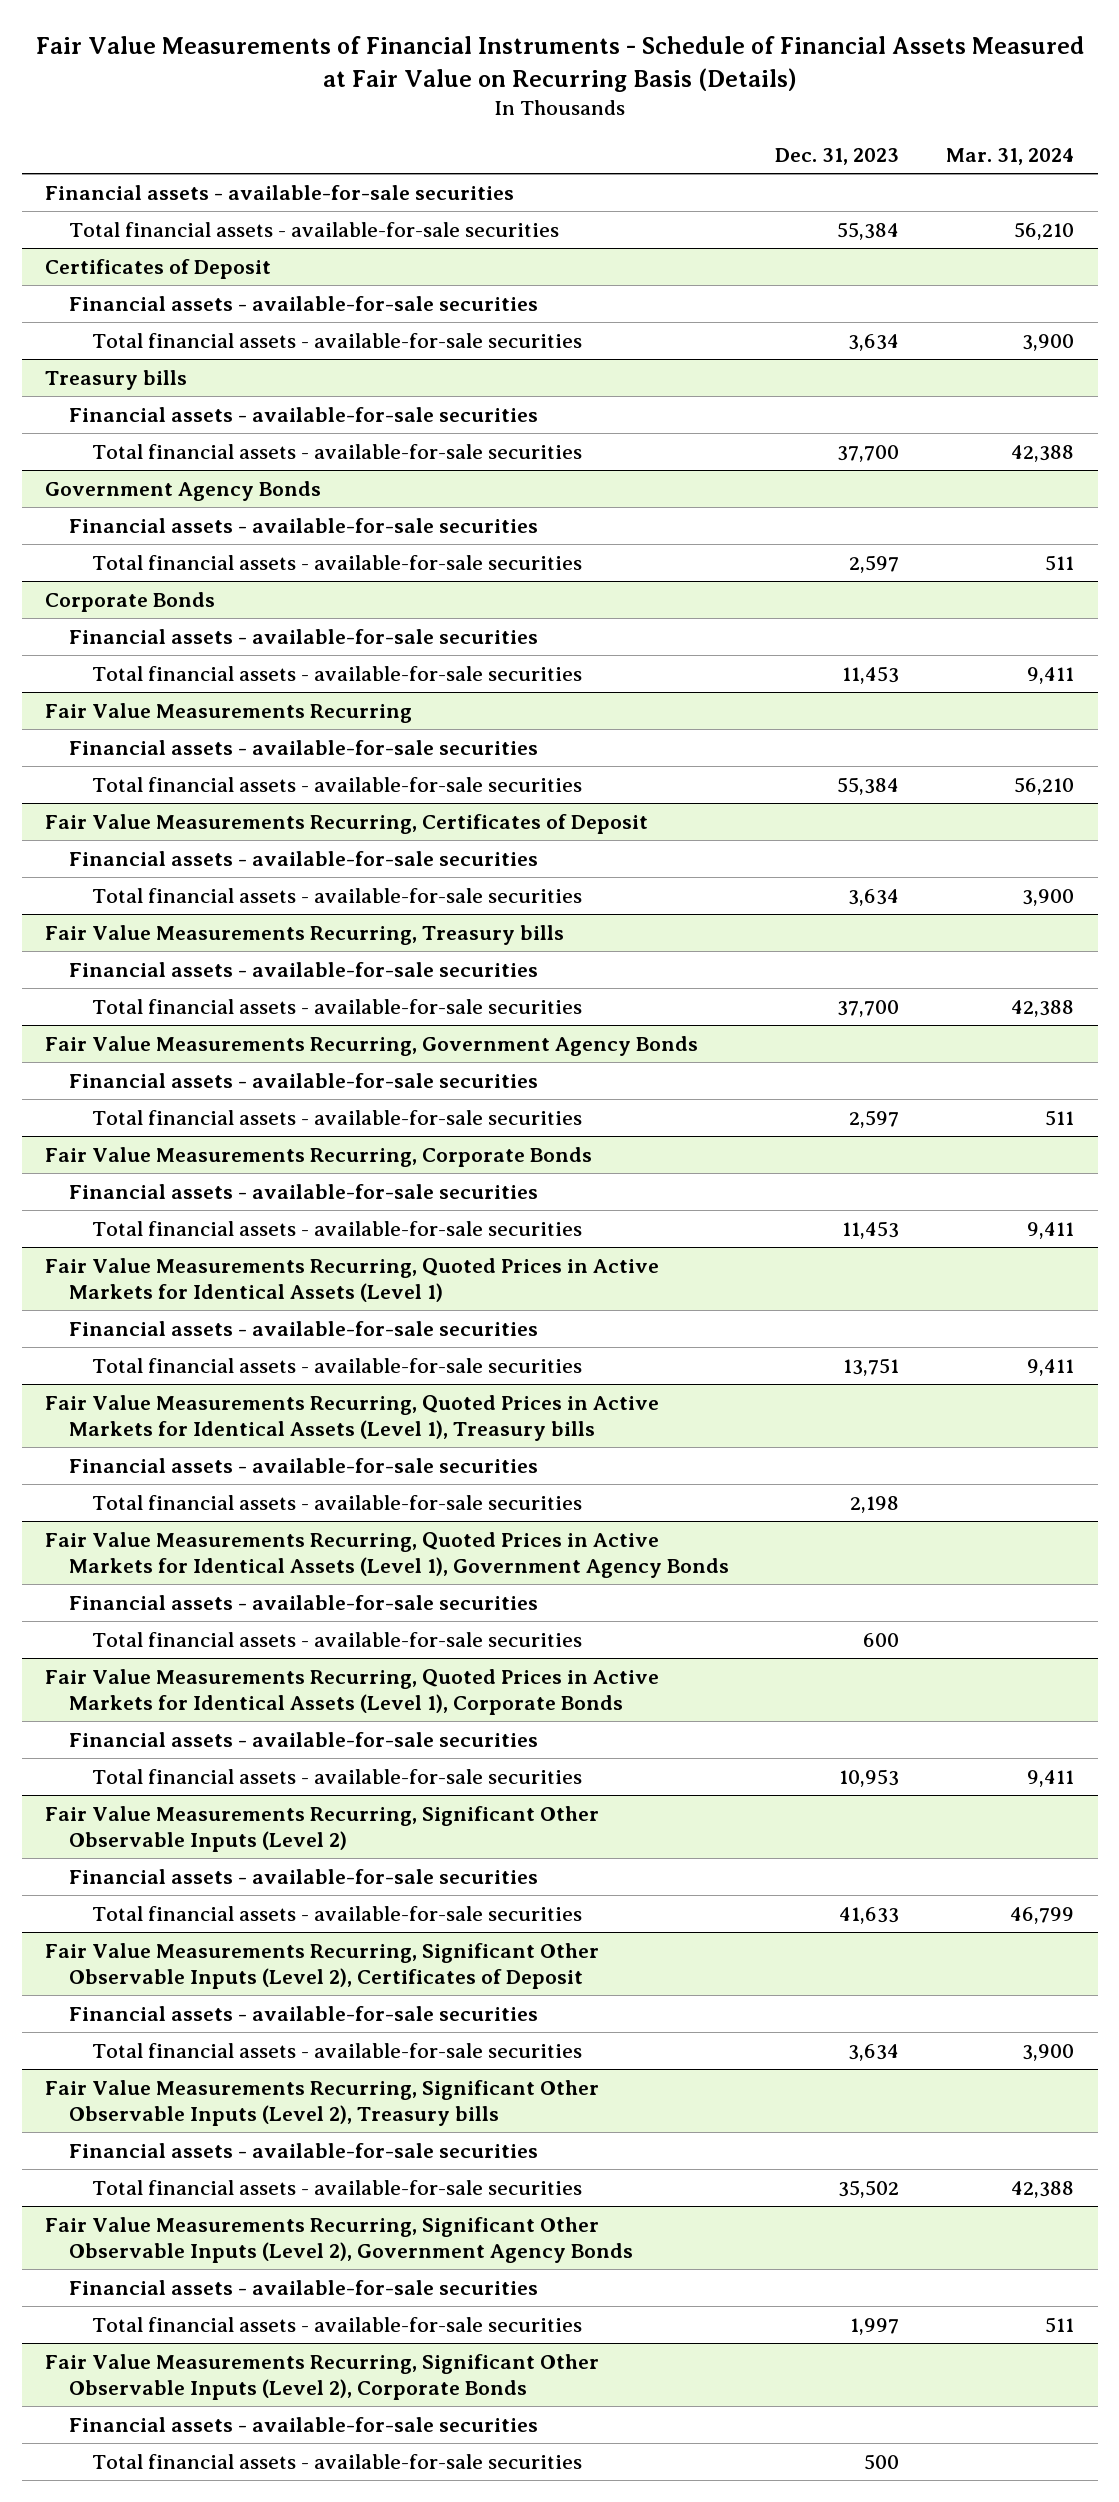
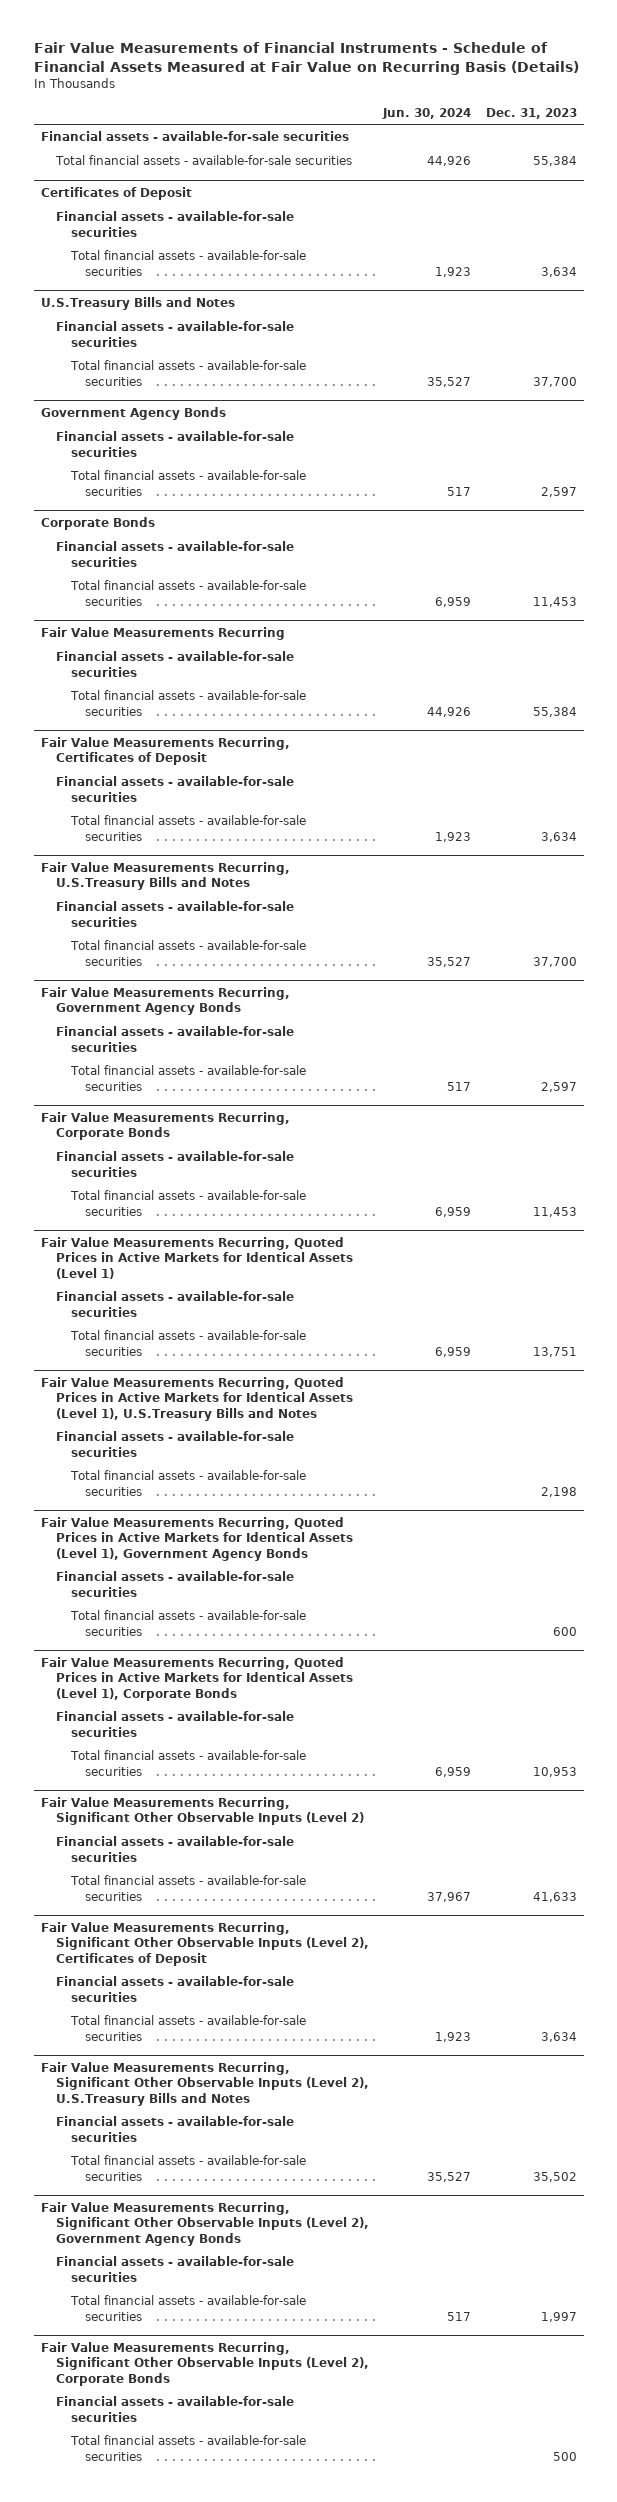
- | Dec. 31, 2023 | Mar. 31, 2024
+ | Jun. 30, 2024 | Dec. 31, 2023
- Treasury bills
+ U.S.Treasury Bills and Notes
- Fair Value Measurements Recurring, Treasury bills
+ Fair Value Measurements Recurring, U.S.Treasury Bills and Notes
- Fair Value Measurements Recurring, Quoted Prices in Active Markets for Identical Assets (Level 1), Treasury bills
+ Fair Value Measurements Recurring, Quoted Prices in Active Markets for Identical Assets (Level 1), U.S.Treasury Bills and Notes
- Fair Value Measurements Recurring, Significant Other Observable Inputs (Level 2), Treasury bills
+ Fair Value Measurements Recurring, Significant Other Observable Inputs (Level 2), U.S.Treasury Bills and Notes

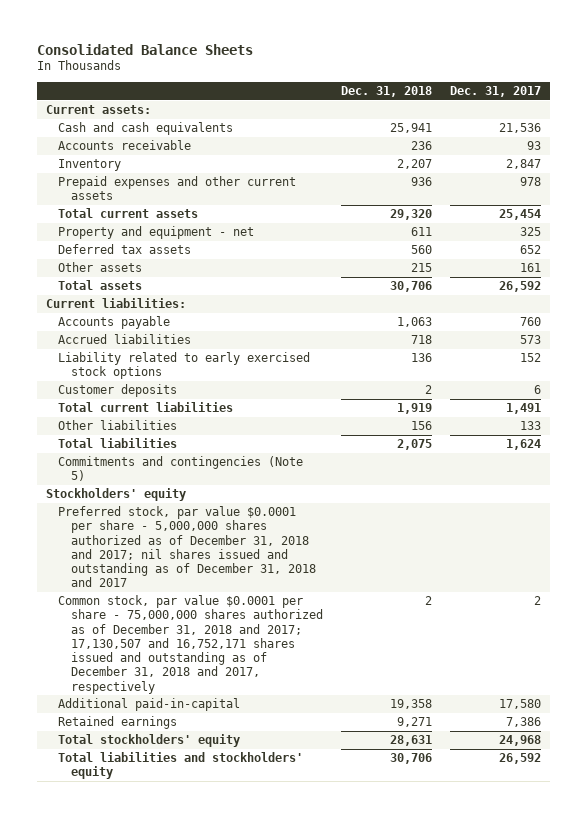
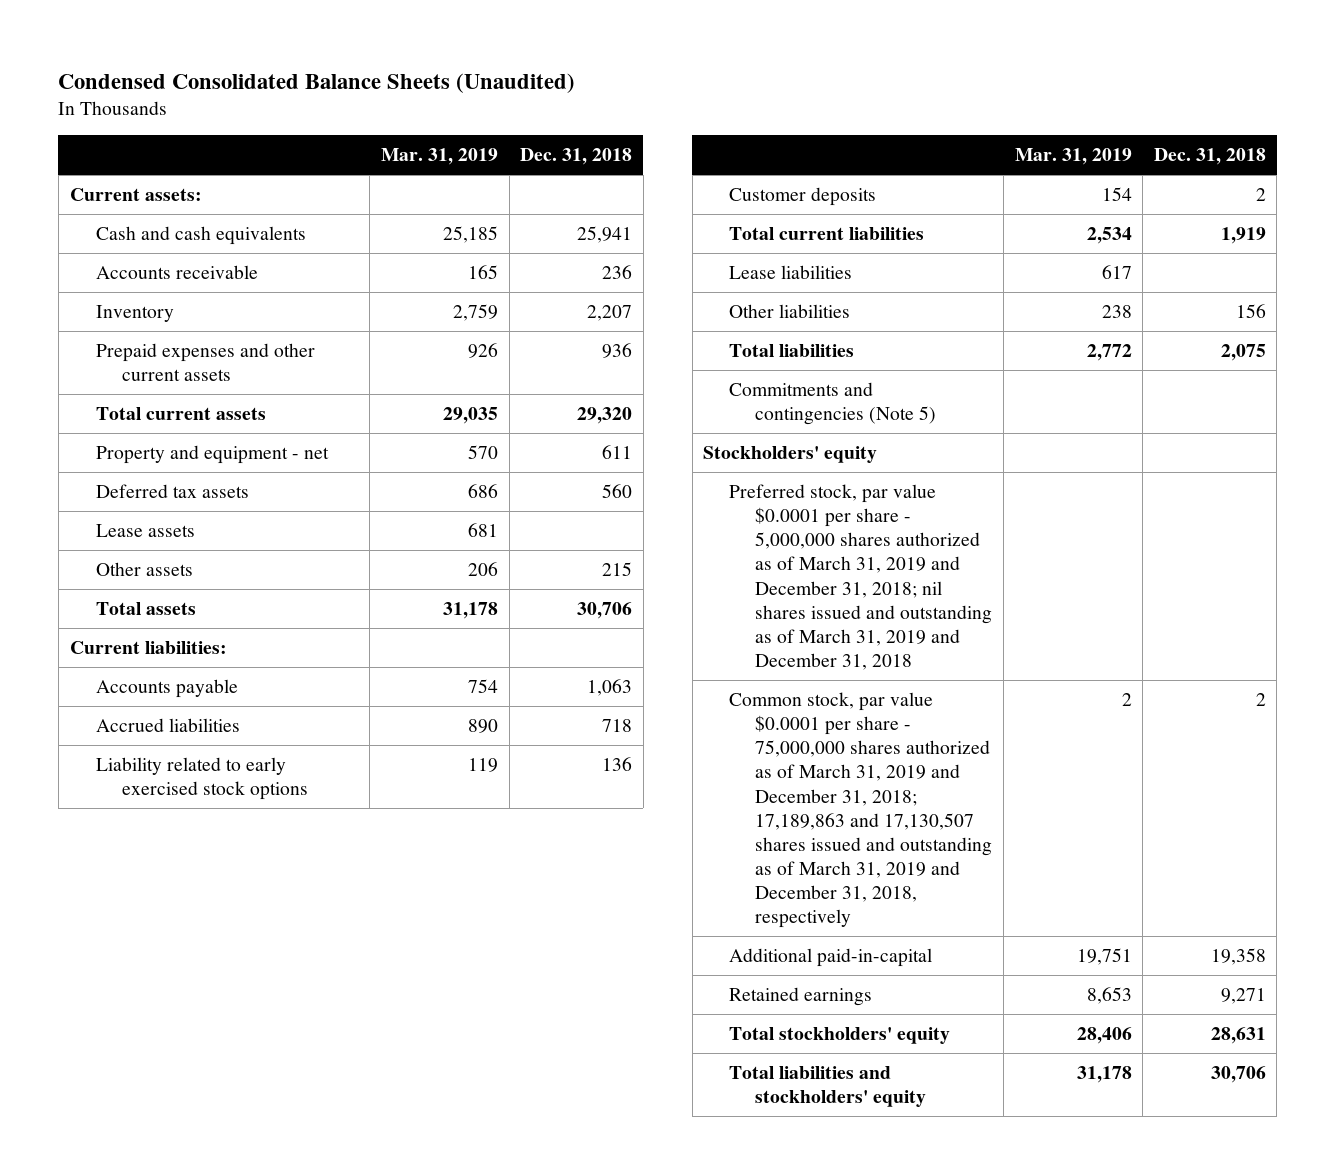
- Consolidated Balance Sheets
+ Condensed Consolidated Balance Sheets (Unaudited)
- | Dec. 31, 2018 | Dec. 31, 2017
+ | Mar. 31, 2019 | Dec. 31, 2018
+ Lease assets | 681 |
+ Lease liabilities | 617 |
- Preferred stock, par value $0.0001 per share - 5,000,000 shares authorized as of December 31, 2018 and 2017; nil shares issued and outstanding as of December 31, 2018 and 2017
- Common stock, par value $0.0001 per share - 75,000,000 shares authorized as of December 31, 2018 and 2017; 17,130,507 and 16,752,171 shares issued and outstanding as of December 31, 2018 and 2017, respectively | 2 | 2
+ Preferred stock, par value $0.0001 per share - 5,000,000 shares authorized as of March 31, 2019 and December 31, 2018; nil shares issued and outstanding as of March 31, 2019 and December 31, 2018
+ Common stock, par value $0.0001 per share - 75,000,000 shares authorized as of March 31, 2019 and December 31, 2018; 17,189,863 and 17,130,507 shares issued and outstanding as of March 31, 2019 and December 31, 2018, respectively | 2 | 2

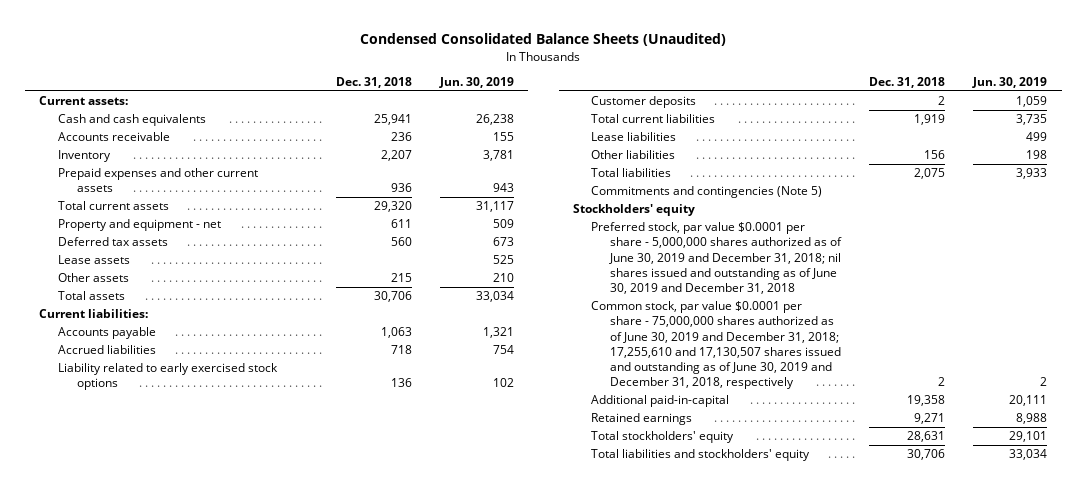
- | Mar. 31, 2019 | Dec. 31, 2018
+ | Dec. 31, 2018 | Jun. 30, 2019
- Preferred stock, par value $0.0001 per share - 5,000,000 shares authorized as of March 31, 2019 and December 31, 2018; nil shares issued and outstanding as of March 31, 2019 and December 31, 2018
- Common stock, par value $0.0001 per share - 75,000,000 shares authorized as of March 31, 2019 and December 31, 2018; 17,189,863 and 17,130,507 shares issued and outstanding as of March 31, 2019 and December 31, 2018, respectively | 2 | 2
+ Preferred stock, par value $0.0001 per share - 5,000,000 shares authorized as of June 30, 2019 and December 31, 2018; nil shares issued and outstanding as of June 30, 2019 and December 31, 2018
+ Common stock, par value $0.0001 per share - 75,000,000 shares authorized as of June 30, 2019 and December 31, 2018; 17,255,610 and 17,130,507 shares issued and outstanding as of June 30, 2019 and December 31, 2018, respectively | 2 | 2

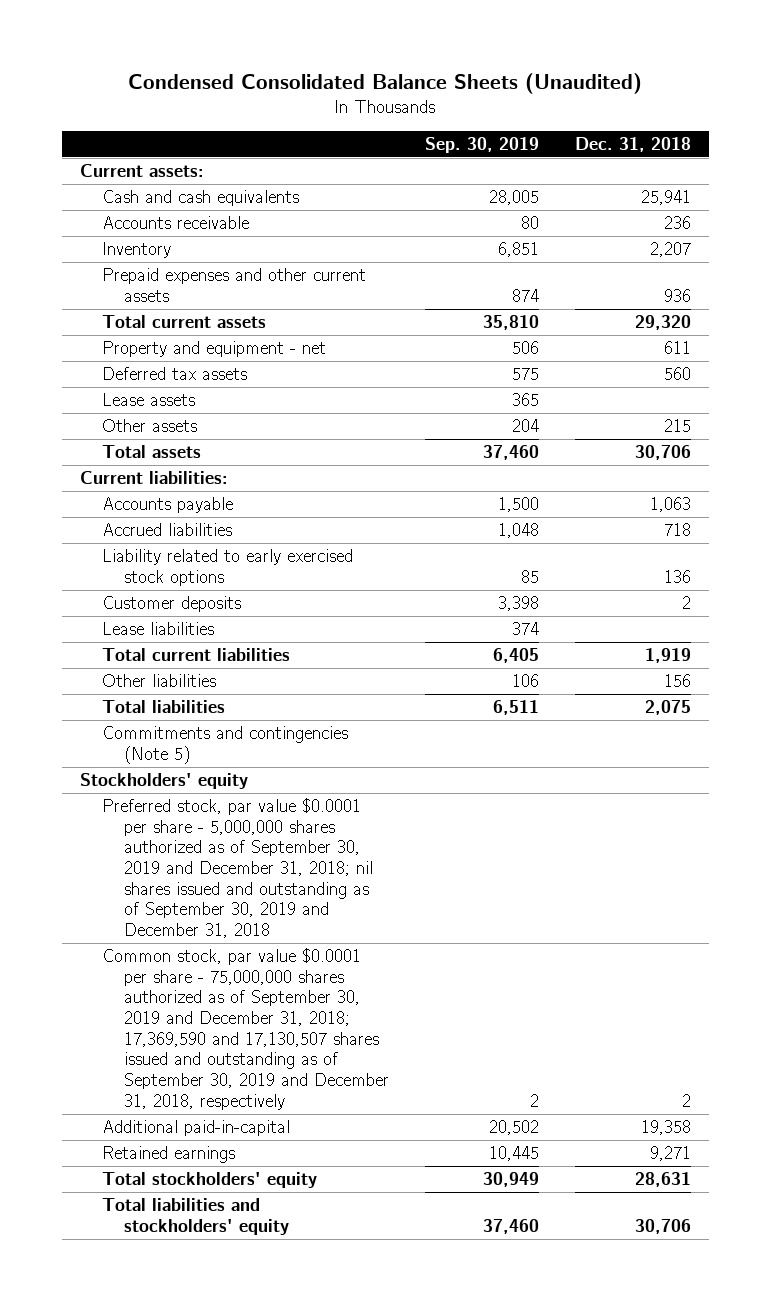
- | Dec. 31, 2018 | Jun. 30, 2019
+ | Sep. 30, 2019 | Dec. 31, 2018
moved down: Total current liabilities | 6,405 | 1,919
- Preferred stock, par value $0.0001 per share - 5,000,000 shares authorized as of June 30, 2019 and December 31, 2018; nil shares issued and outstanding as of June 30, 2019 and December 31, 2018
- Common stock, par value $0.0001 per share - 75,000,000 shares authorized as of June 30, 2019 and December 31, 2018; 17,255,610 and 17,130,507 shares issued and outstanding as of June 30, 2019 and December 31, 2018, respectively | 2 | 2
+ Preferred stock, par value $0.0001 per share - 5,000,000 shares authorized as of September 30, 2019 and December 31, 2018; nil shares issued and outstanding as of September 30, 2019 and December 31, 2018
+ Common stock, par value $0.0001 per share - 75,000,000 shares authorized as of September 30, 2019 and December 31, 2018; 17,369,590 and 17,130,507 shares issued and outstanding as of September 30, 2019 and December 31, 2018, respectively | 2 | 2

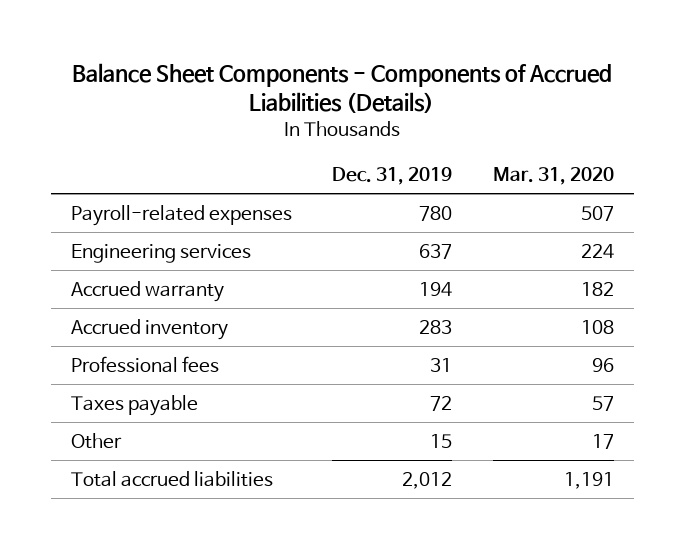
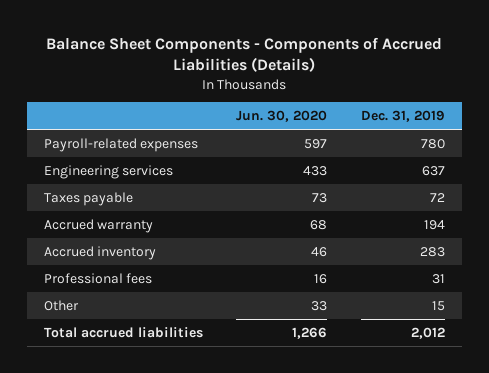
- | Dec. 31, 2019 | Mar. 31, 2020
+ | Jun. 30, 2020 | Dec. 31, 2019
moved up: Taxes payable | 73 | 72

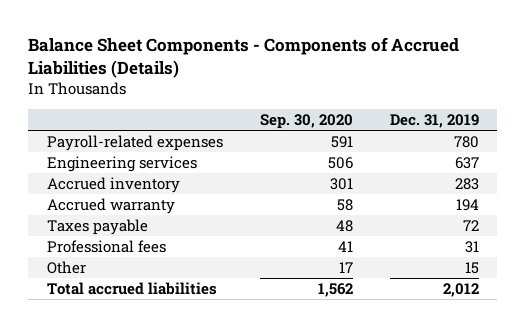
- | Jun. 30, 2020 | Dec. 31, 2019
+ | Sep. 30, 2020 | Dec. 31, 2019
moved down: Accrued warranty | 58 | 194
moved down: Taxes payable | 48 | 72

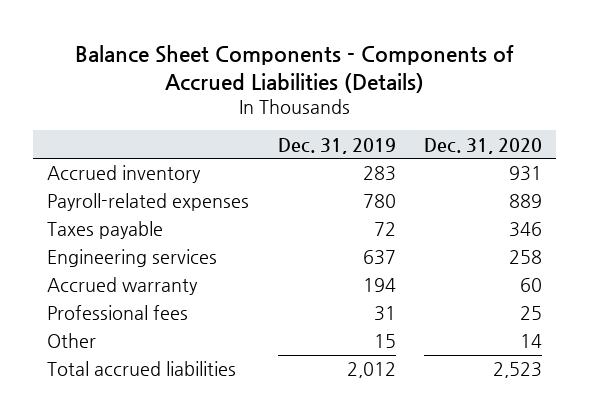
- | Sep. 30, 2020 | Dec. 31, 2019
+ | Dec. 31, 2019 | Dec. 31, 2020
moved up: Accrued inventory | 283 | 931
moved up: Taxes payable | 72 | 346

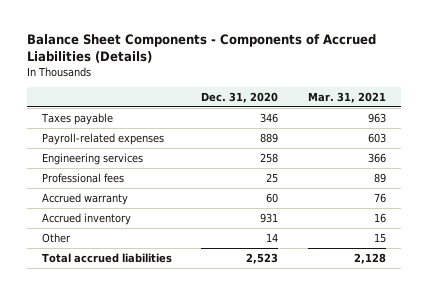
- | Dec. 31, 2019 | Dec. 31, 2020
+ | Dec. 31, 2020 | Mar. 31, 2021
moved down: Payroll-related expenses | 889 | 603
moved down: Accrued warranty | 60 | 76
moved down: Accrued inventory | 931 | 16

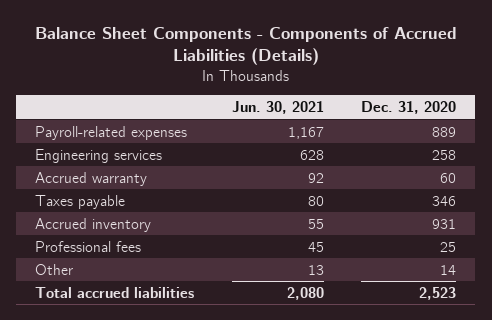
- | Dec. 31, 2020 | Mar. 31, 2021
+ | Jun. 30, 2021 | Dec. 31, 2020
moved down: Taxes payable | 80 | 346
moved down: Professional fees | 45 | 25

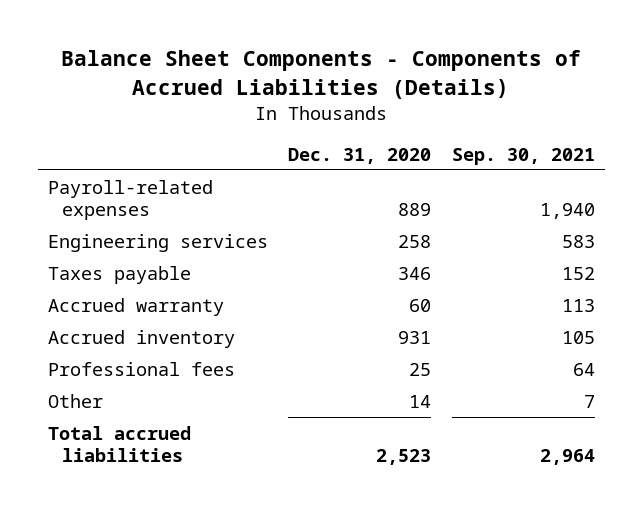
- | Jun. 30, 2021 | Dec. 31, 2020
+ | Dec. 31, 2020 | Sep. 30, 2021
moved down: Accrued warranty | 60 | 113

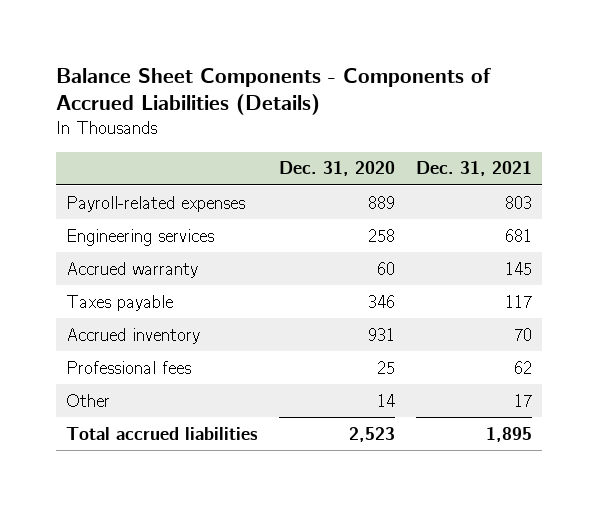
- | Dec. 31, 2020 | Sep. 30, 2021
+ | Dec. 31, 2020 | Dec. 31, 2021
moved down: Taxes payable | 346 | 117

